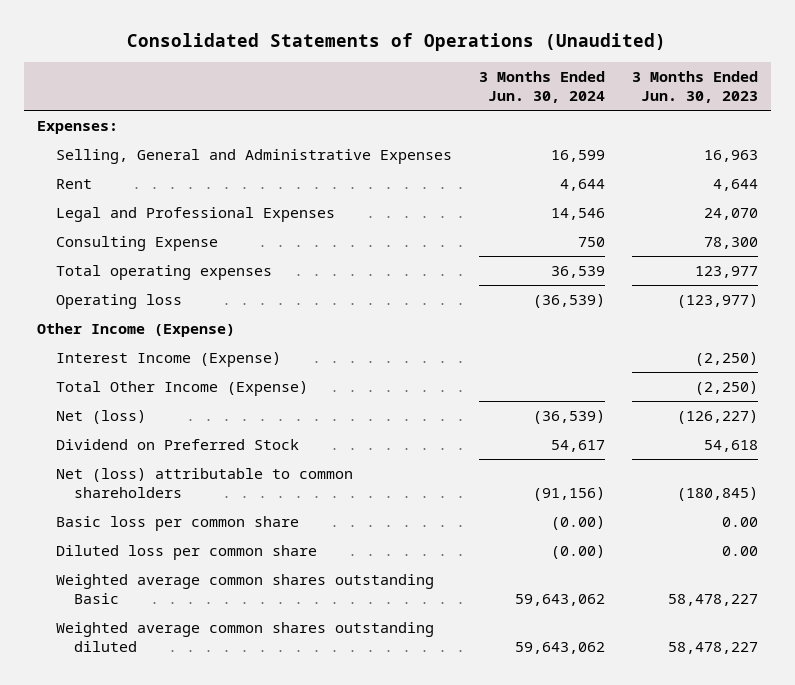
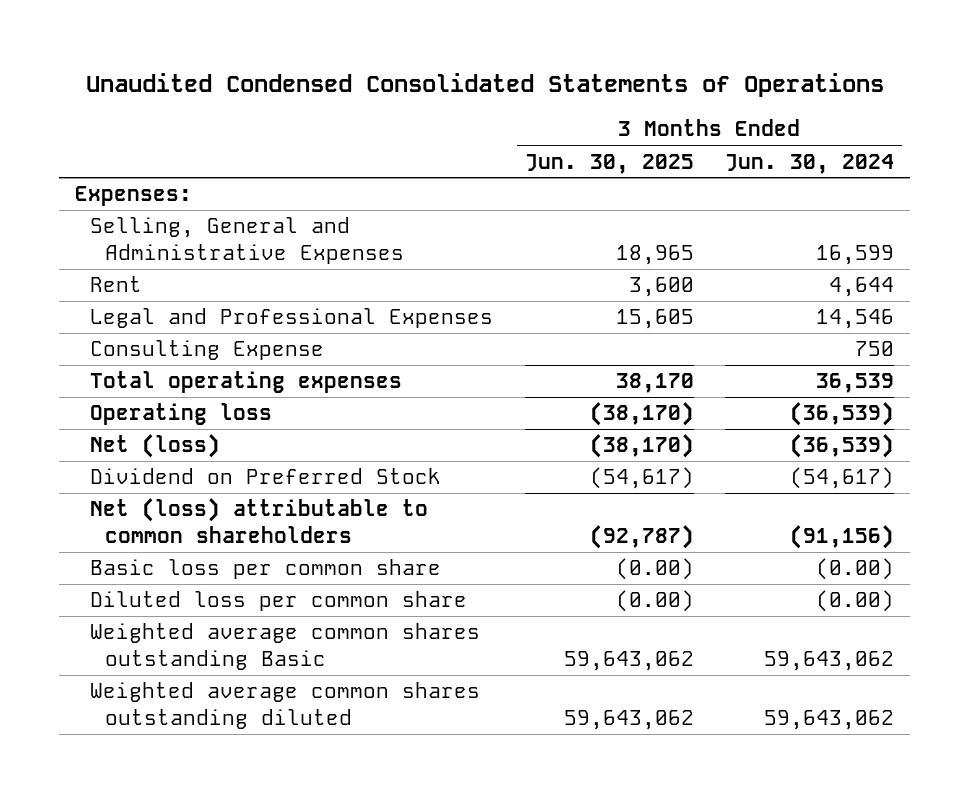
- Consolidated Statements of Operations (Unaudited)
+ Unaudited Condensed Consolidated Statements of Operations
- | 3 Months Ended Jun. 30, 2024 | 3 Months Ended Jun. 30, 2023
+ | 3 Months Ended Jun. 30, 2025 | 3 Months Ended Jun. 30, 2024
- Other Income (Expense)
- Interest Income (Expense) | | (2,250)
- Total Other Income (Expense) | | (2,250)
- Dividend on Preferred Stock | 54,617 | 54,618
+ Dividend on Preferred Stock | (54,617) | (54,617)

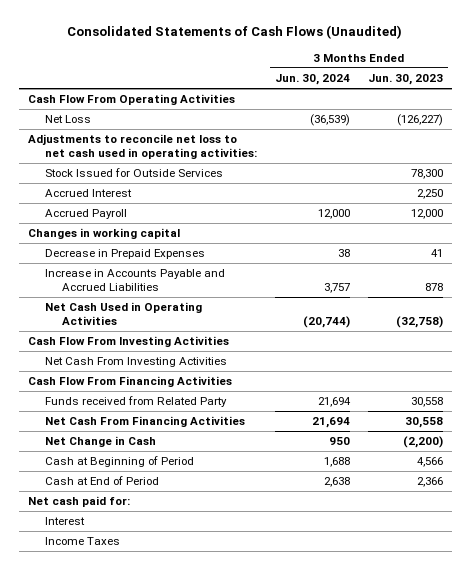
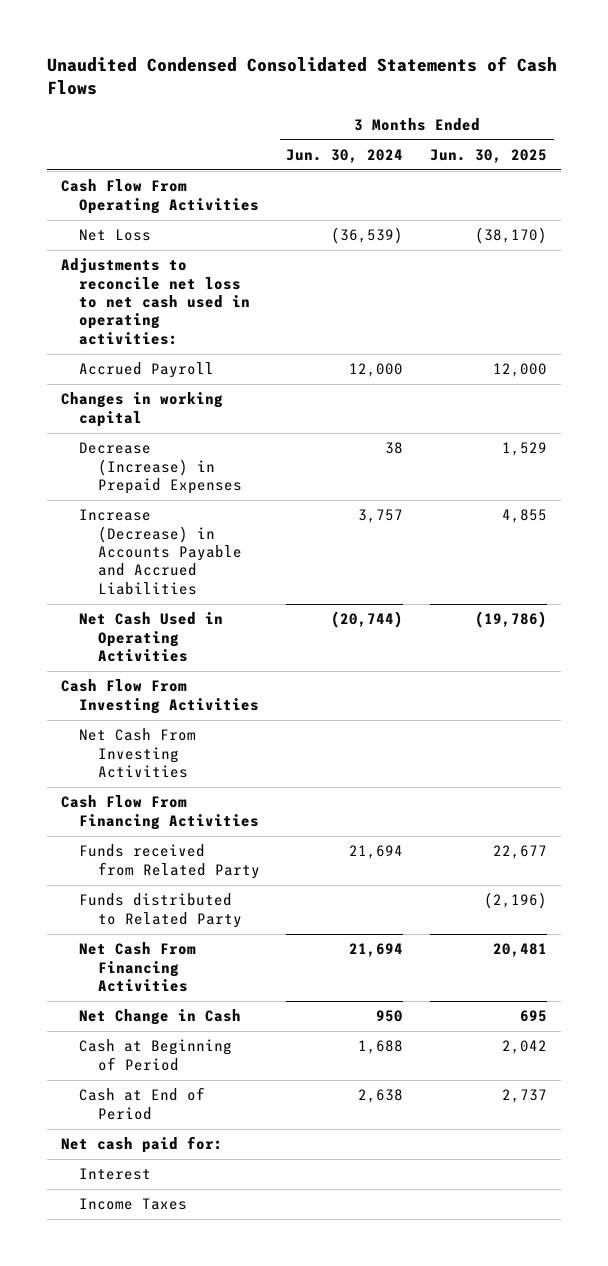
- Consolidated Statements of Cash Flows (Unaudited)
+ Unaudited Condensed Consolidated Statements of Cash Flows
- | 3 Months Ended Jun. 30, 2024 | 3 Months Ended Jun. 30, 2023
+ | 3 Months Ended Jun. 30, 2024 | 3 Months Ended Jun. 30, 2025
- Stock Issued for Outside Services | | 78,300
- Accrued Interest | | 2,250
- Decrease in Prepaid Expenses | 38 | 41
- Increase in Accounts Payable and Accrued Liabilities | 3,757 | 878
+ Decrease (Increase) in Prepaid Expenses | 38 | 1,529
+ Increase (Decrease) in Accounts Payable and Accrued Liabilities | 3,757 | 4,855
+ Funds distributed to Related Party | | (2,196)

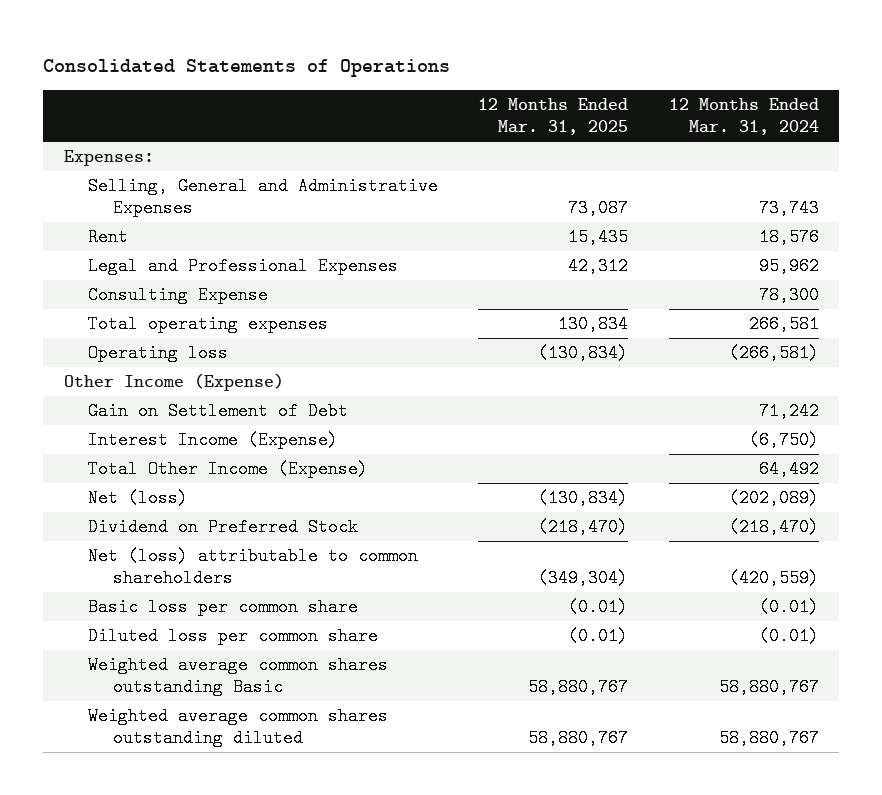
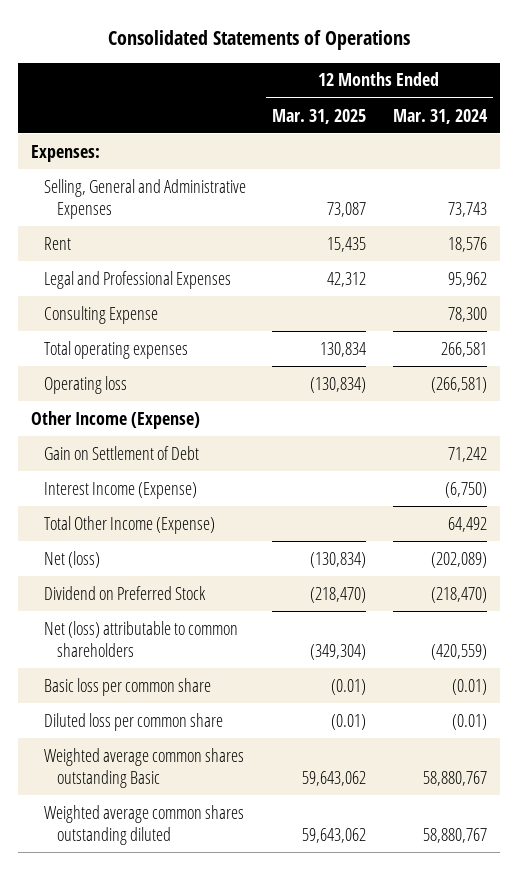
- Weighted average common shares outstanding Basic | 58,880,767 | 58,880,767
- Weighted average common shares outstanding diluted | 58,880,767 | 58,880,767
+ Weighted average common shares outstanding Basic | 59,643,062 | 58,880,767
+ Weighted average common shares outstanding diluted | 59,643,062 | 58,880,767

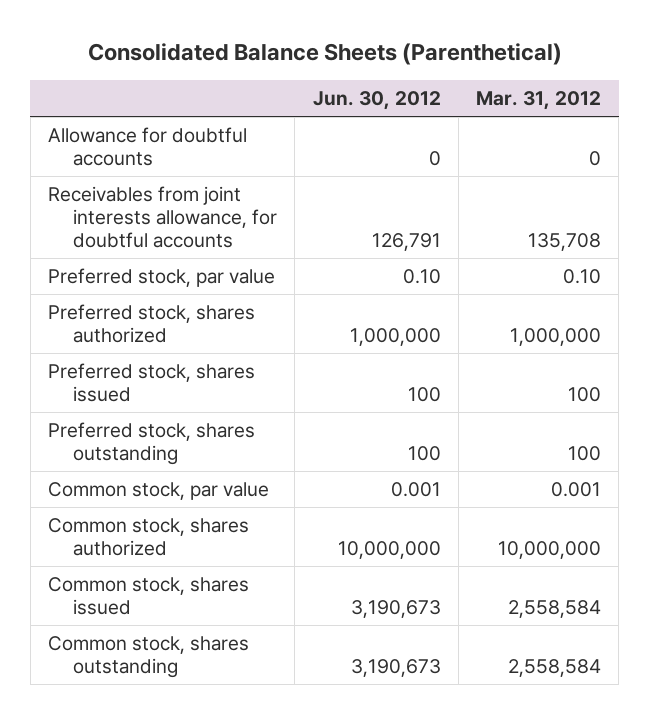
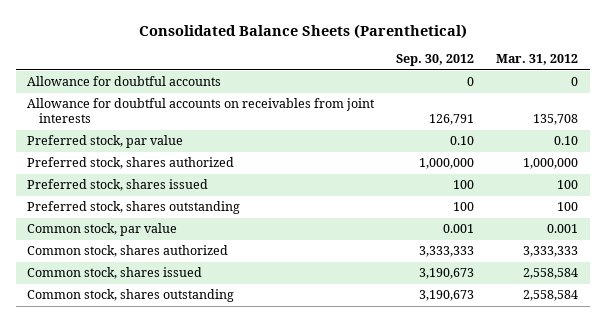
- | Jun. 30, 2012 | Mar. 31, 2012
+ | Sep. 30, 2012 | Mar. 31, 2012
- Receivables from joint interests allowance, for doubtful accounts | 126,791 | 135,708
+ Allowance for doubtful accounts on receivables from joint interests | 126,791 | 135,708
- Common stock, shares authorized | 10,000,000 | 10,000,000
+ Common stock, shares authorized | 3,333,333 | 3,333,333

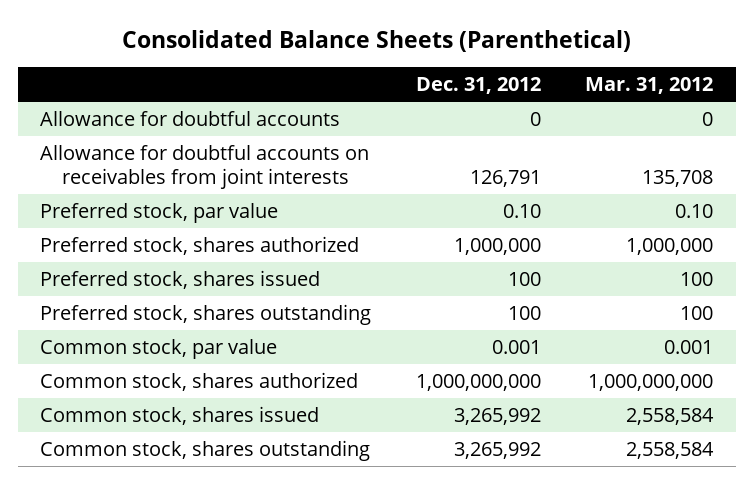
- | Sep. 30, 2012 | Mar. 31, 2012
+ | Dec. 31, 2012 | Mar. 31, 2012
- Common stock, shares authorized | 3,333,333 | 3,333,333
+ Common stock, shares authorized | 1,000,000,000 | 1,000,000,000

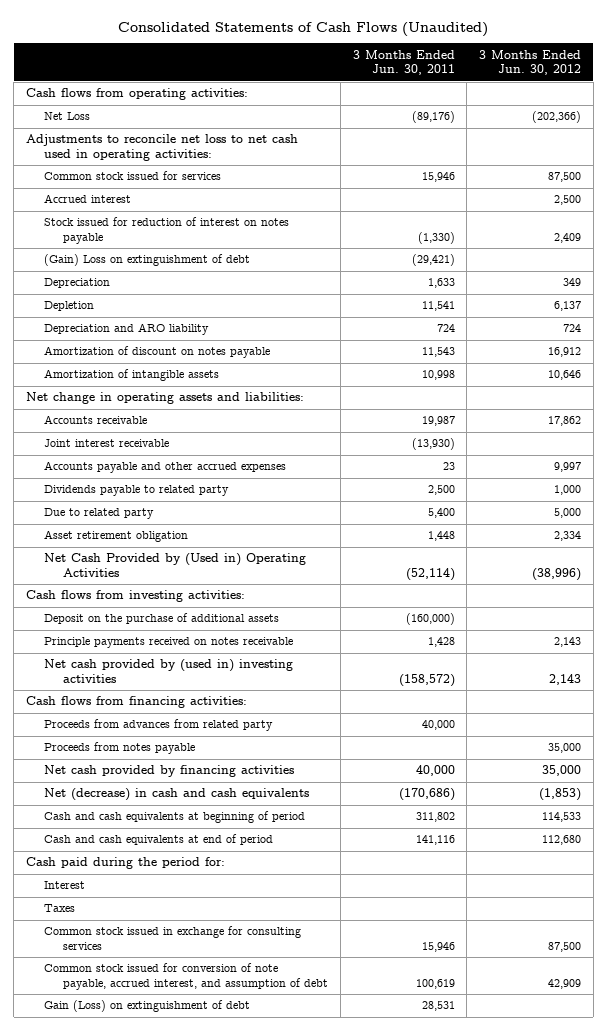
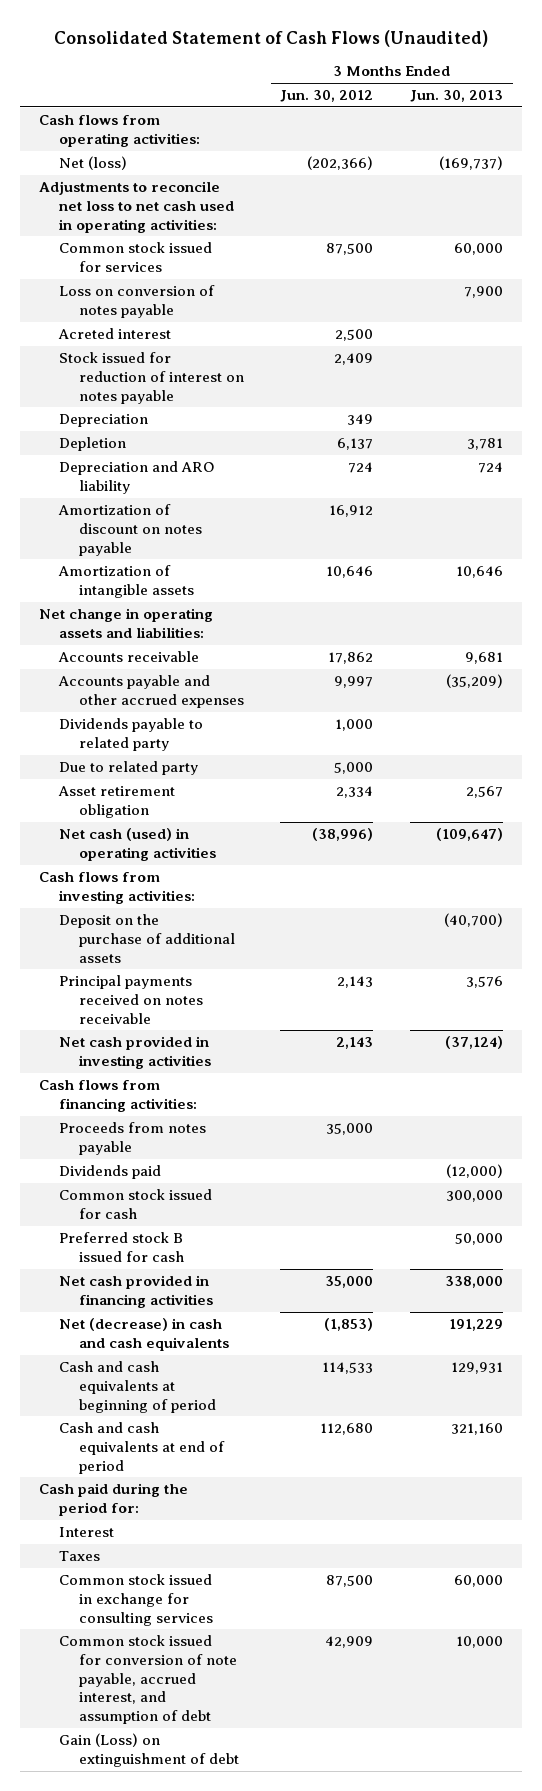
- Consolidated Statements of Cash Flows (Unaudited)
+ Consolidated Statement of Cash Flows (Unaudited)
- | 3 Months Ended Jun. 30, 2011 | 3 Months Ended Jun. 30, 2012
+ | 3 Months Ended Jun. 30, 2012 | 3 Months Ended Jun. 30, 2013
- Net Loss | (89,176) | (202,366)
+ Net (loss) | (202,366) | (169,737)
- Accrued interest | | 2,500
+ Loss on conversion of notes payable | | 7,900
+ Acreted interest | 2,500 |
- (Gain) Loss on extinguishment of debt | (29,421) |
- Joint interest receivable | (13,930) |
- Net Cash Provided by (Used in) Operating Activities | (52,114) | (38,996)
+ Net cash (used) in operating activities | (38,996) | (109,647)
- Principle payments received on notes receivable | 1,428 | 2,143
- Net cash provided by (used in) investing activities | (158,572) | 2,143
+ Principal payments received on notes receivable | 2,143 | 3,576
+ Net cash provided in investing activities | 2,143 | (37,124)
- Proceeds from advances from related party | 40,000 |
- Net cash provided by financing activities | 40,000 | 35,000
+ Dividends paid | | (12,000)
+ Common stock issued for cash | | 300,000
+ Preferred stock B issued for cash | | 50,000
+ Net cash provided in financing activities | 35,000 | 338,000

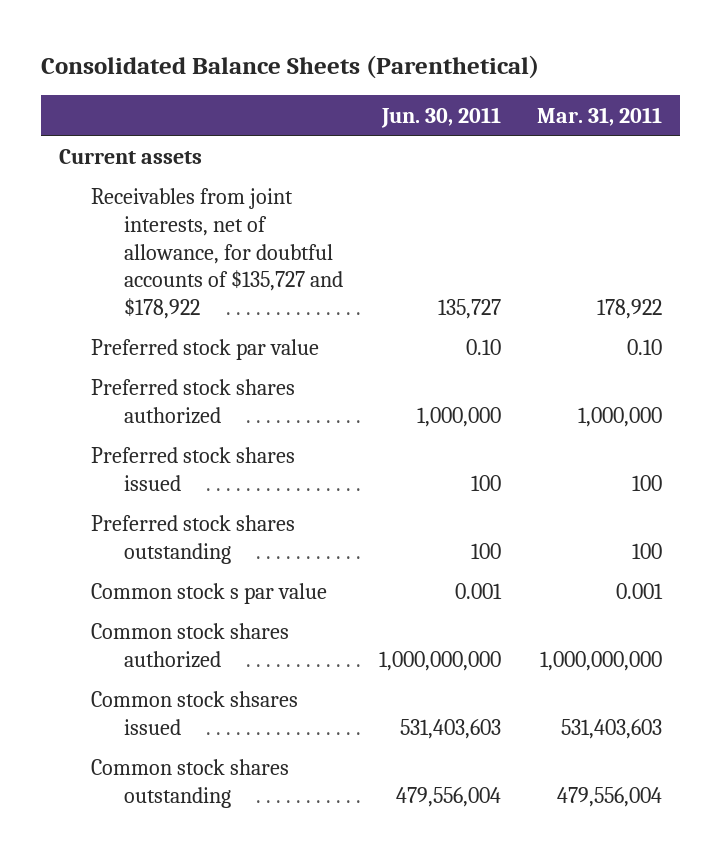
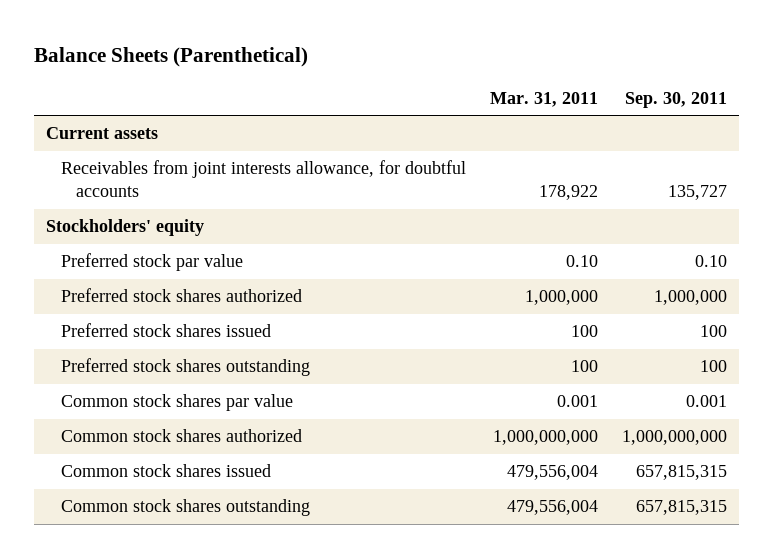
- Consolidated Balance Sheets (Parenthetical)
+ Balance Sheets (Parenthetical)
- | Jun. 30, 2011 | Mar. 31, 2011
+ | Mar. 31, 2011 | Sep. 30, 2011
- Receivables from joint interests, net of allowance, for doubtful accounts of $135,727 and $178,922 | 135,727 | 178,922
+ Receivables from joint interests allowance, for doubtful accounts | 178,922 | 135,727
+ Stockholders' equity
- Common stock s par value | 0.001 | 0.001
+ Common stock shares par value | 0.001 | 0.001
- Common stock shsares issued | 531,403,603 | 531,403,603
+ Common stock shares issued | 479,556,004 | 657,815,315

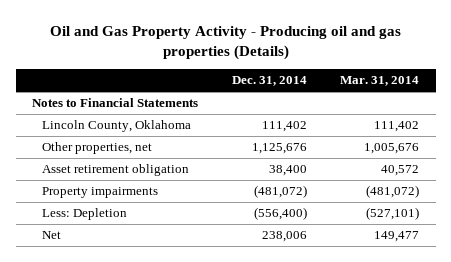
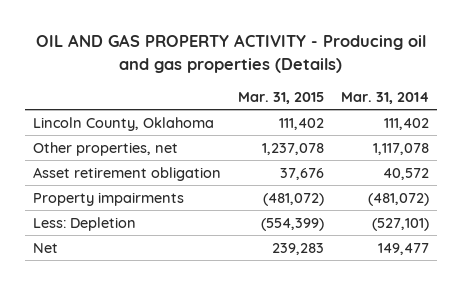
- Oil and Gas Property Activity - Producing oil and gas properties (Details)
+ OIL AND GAS PROPERTY ACTIVITY - Producing oil and gas properties (Details)
- | Dec. 31, 2014 | Mar. 31, 2014
+ | Mar. 31, 2015 | Mar. 31, 2014
- Notes to Financial Statements
- Other properties, net | 1,125,676 | 1,005,676
+ Other properties, net | 1,237,078 | 1,117,078

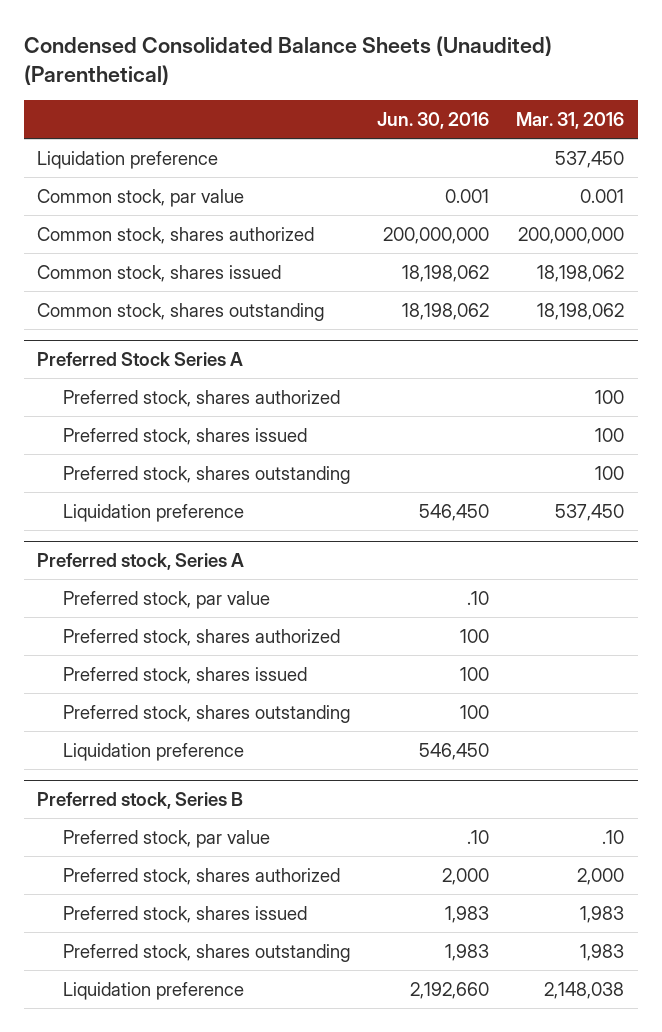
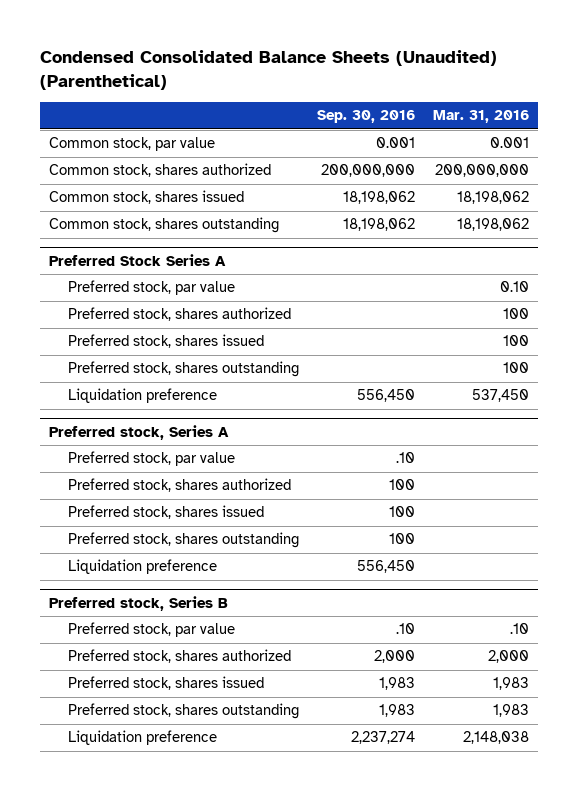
- | Jun. 30, 2016 | Mar. 31, 2016
+ | Sep. 30, 2016 | Mar. 31, 2016
- Liquidation preference | | 537,450
@ Preferred Stock Series A
+ Preferred stock, par value | | 0.10

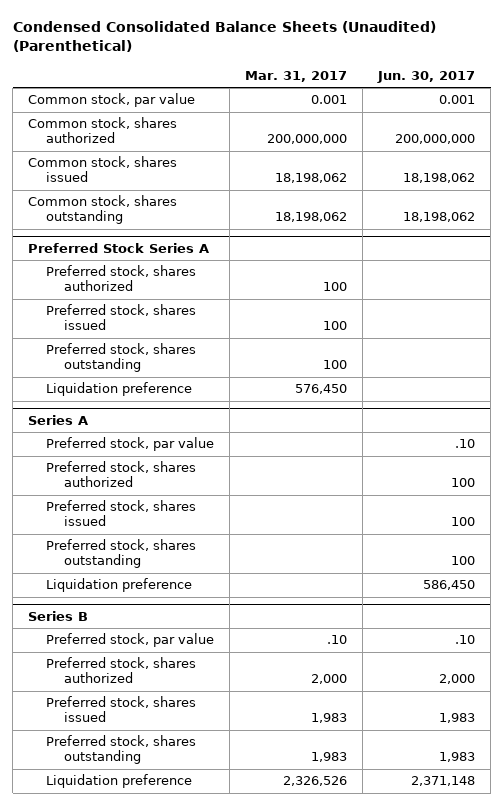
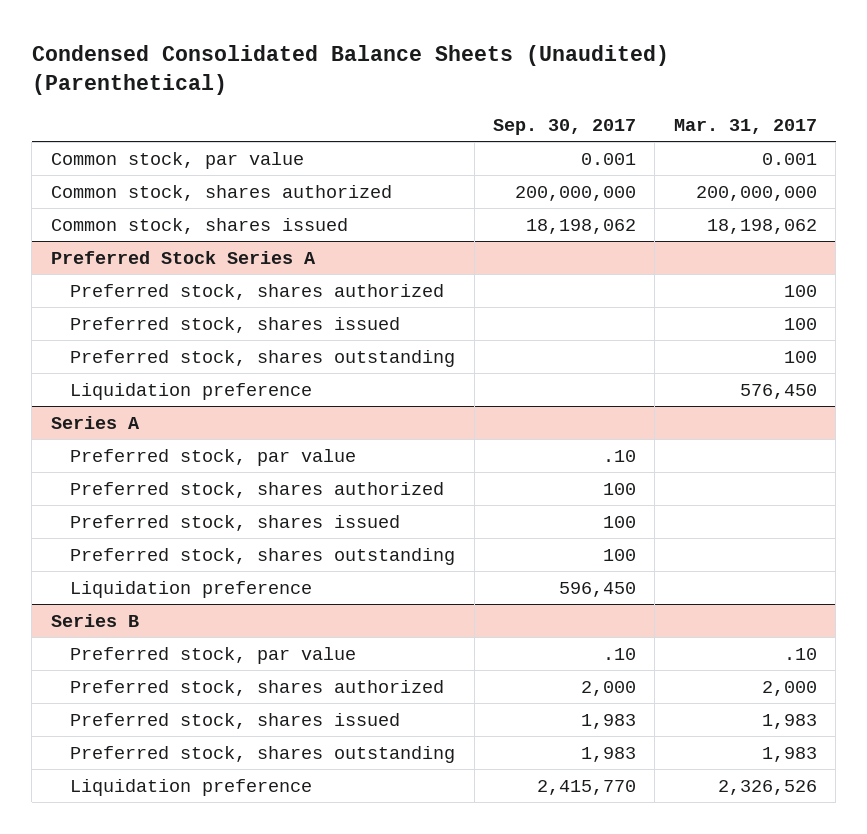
- | Mar. 31, 2017 | Jun. 30, 2017
+ | Sep. 30, 2017 | Mar. 31, 2017
- Common stock, shares outstanding | 18,198,062 | 18,198,062

